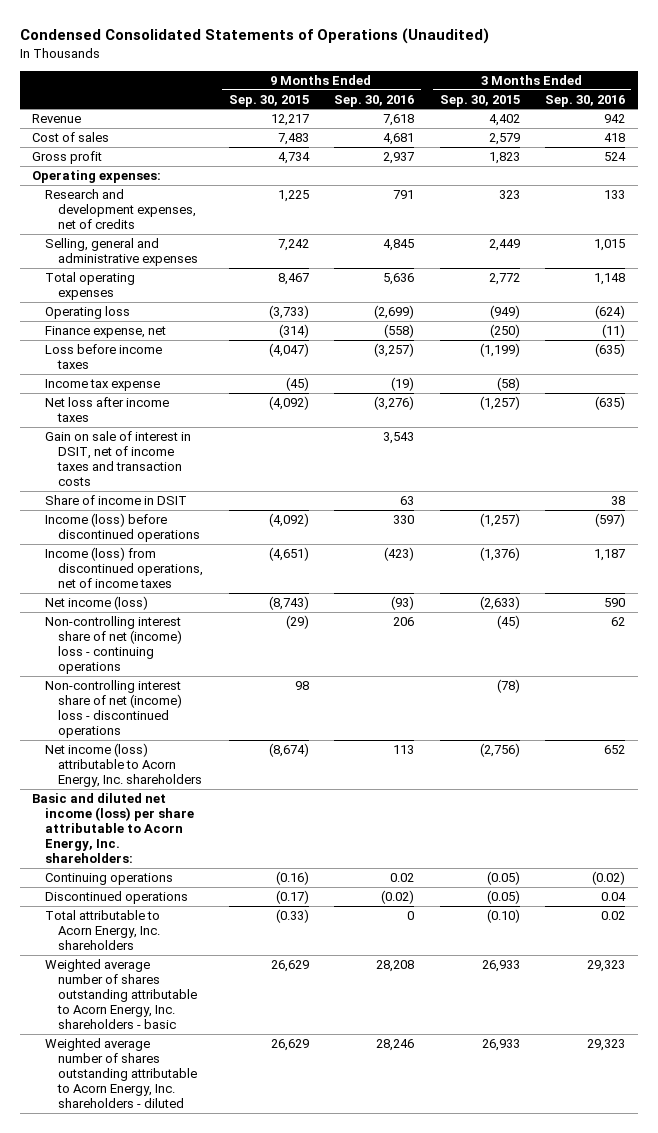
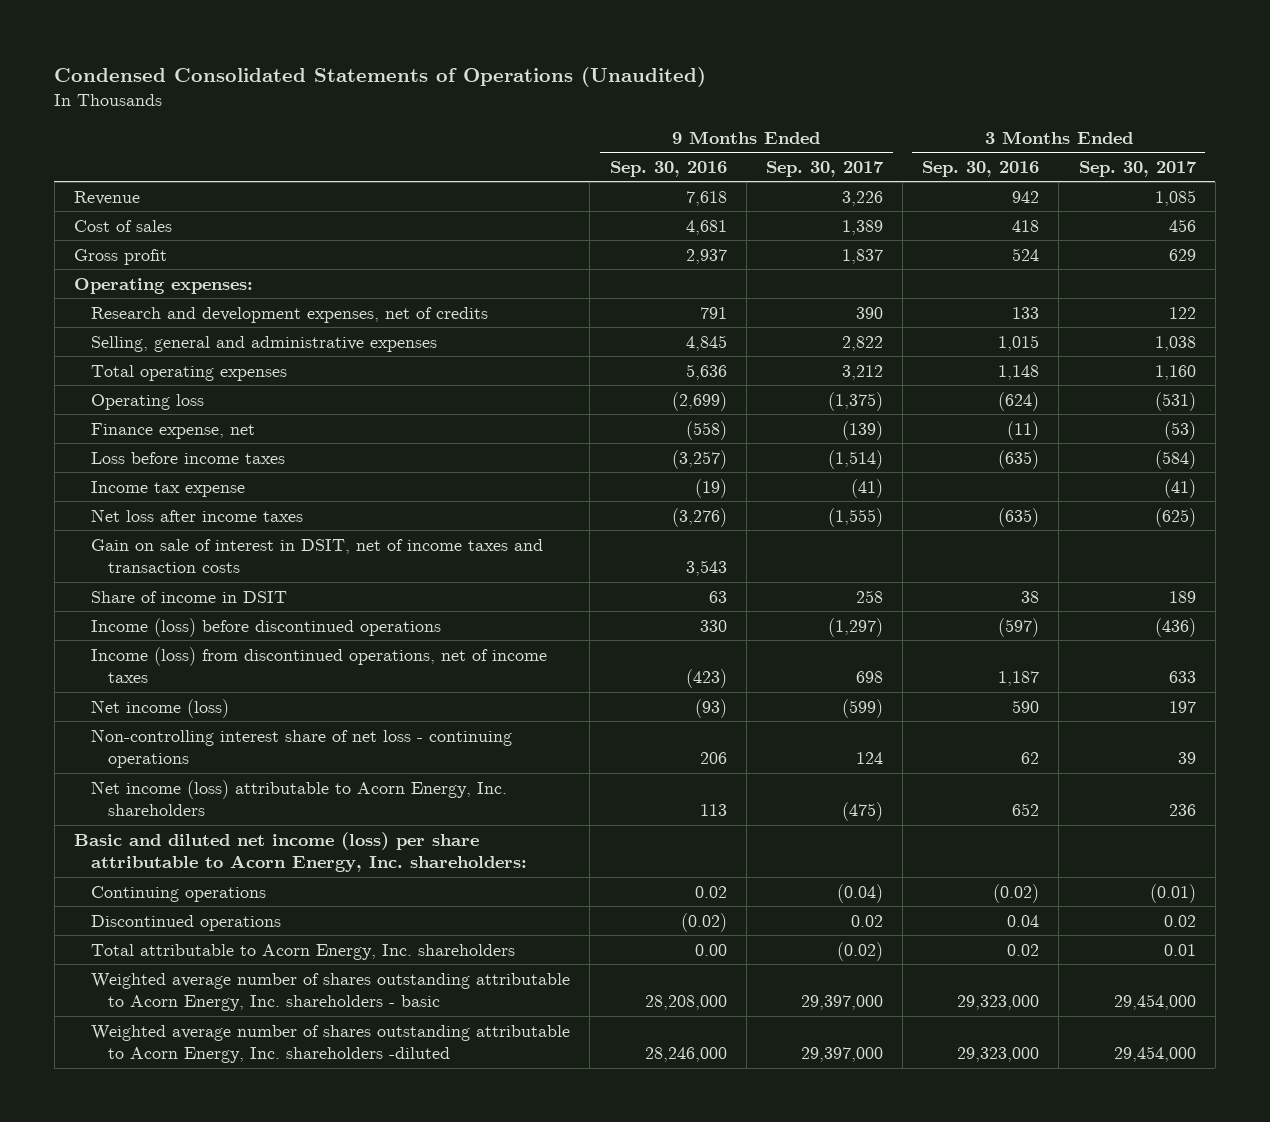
- | 9 Months Ended Sep. 30, 2015 | 9 Months Ended Sep. 30, 2016 | 3 Months Ended Sep. 30, 2015 | 3 Months Ended Sep. 30, 2016
+ | 9 Months Ended Sep. 30, 2016 | 9 Months Ended Sep. 30, 2017 | 3 Months Ended Sep. 30, 2016 | 3 Months Ended Sep. 30, 2017
- Non-controlling interest share of net (income) loss - continuing operations | (29) | 206 | (45) | 62
- Non-controlling interest share of net (income) loss - discontinued operations | 98 | | (78) |
+ Non-controlling interest share of net loss - continuing operations | 206 | 124 | 62 | 39
- Total attributable to Acorn Energy, Inc. shareholders | (0.33) | 0 | (0.10) | 0.02
- Weighted average number of shares outstanding attributable to Acorn Energy, Inc. shareholders - basic | 26,629 | 28,208 | 26,933 | 29,323
- Weighted average number of shares outstanding attributable to Acorn Energy, Inc. shareholders - diluted | 26,629 | 28,246 | 26,933 | 29,323
+ Total attributable to Acorn Energy, Inc. shareholders | 0.00 | (0.02) | 0.02 | 0.01
+ Weighted average number of shares outstanding attributable to Acorn Energy, Inc. shareholders - basic | 28,208,000 | 29,397,000 | 29,323,000 | 29,454,000
+ Weighted average number of shares outstanding attributable to Acorn Energy, Inc. shareholders -diluted | 28,246,000 | 29,397,000 | 29,323,000 | 29,454,000

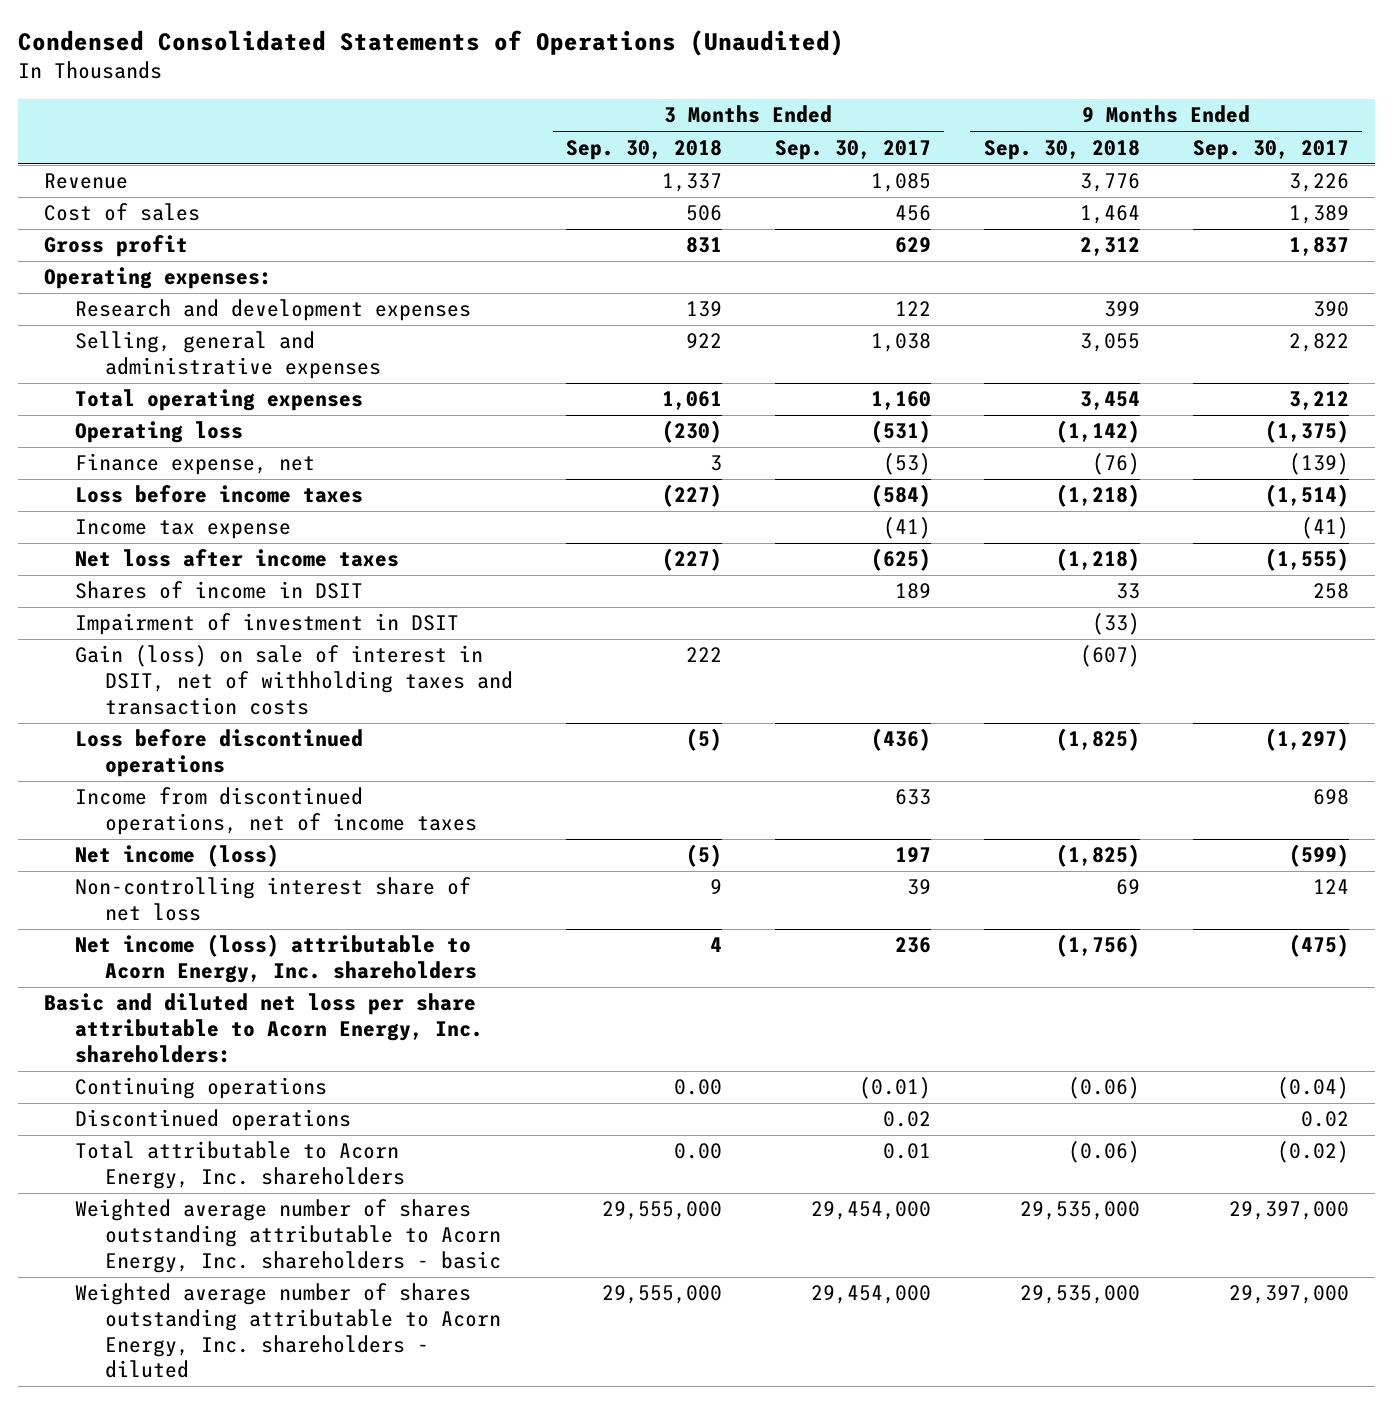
- | 9 Months Ended Sep. 30, 2016 | 9 Months Ended Sep. 30, 2017 | 3 Months Ended Sep. 30, 2016 | 3 Months Ended Sep. 30, 2017
+ | 3 Months Ended Sep. 30, 2018 | 3 Months Ended Sep. 30, 2017 | 9 Months Ended Sep. 30, 2018 | 9 Months Ended Sep. 30, 2017
- Research and development expenses, net of credits | 791 | 390 | 133 | 122
+ Research and development expenses | 139 | 122 | 399 | 390
- Gain on sale of interest in DSIT, net of income taxes and transaction costs | 3,543 | | |
- Share of income in DSIT | 63 | 258 | 38 | 189
- Income (loss) before discontinued operations | 330 | (1,297) | (597) | (436)
- Income (loss) from discontinued operations, net of income taxes | (423) | 698 | 1,187 | 633
+ Shares of income in DSIT | | 189 | 33 | 258
+ Impairment of investment in DSIT | | | (33) |
+ Gain (loss) on sale of interest in DSIT, net of withholding taxes and transaction costs | 222 | | (607) |
+ Loss before discontinued operations | (5) | (436) | (1,825) | (1,297)
+ Income from discontinued operations, net of income taxes | | 633 | | 698
- Non-controlling interest share of net loss - continuing operations | 206 | 124 | 62 | 39
+ Non-controlling interest share of net loss | 9 | 39 | 69 | 124
- Basic and diluted net income (loss) per share attributable to Acorn Energy, Inc. shareholders:
+ Basic and diluted net loss per share attributable to Acorn Energy, Inc. shareholders:
- Weighted average number of shares outstanding attributable to Acorn Energy, Inc. shareholders -diluted | 28,246,000 | 29,397,000 | 29,323,000 | 29,454,000
+ Weighted average number of shares outstanding attributable to Acorn Energy, Inc. shareholders - diluted | 29,555,000 | 29,454,000 | 29,535,000 | 29,397,000

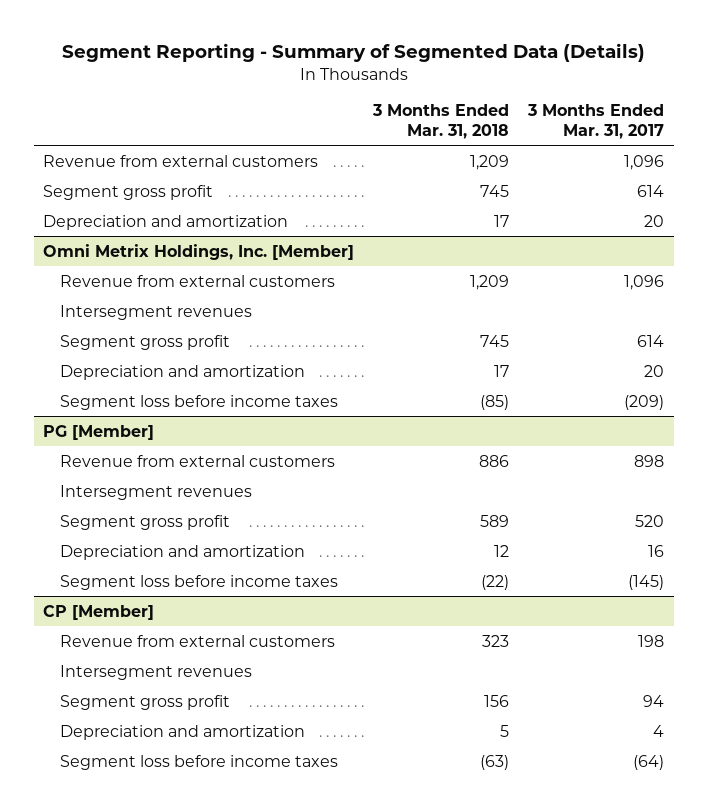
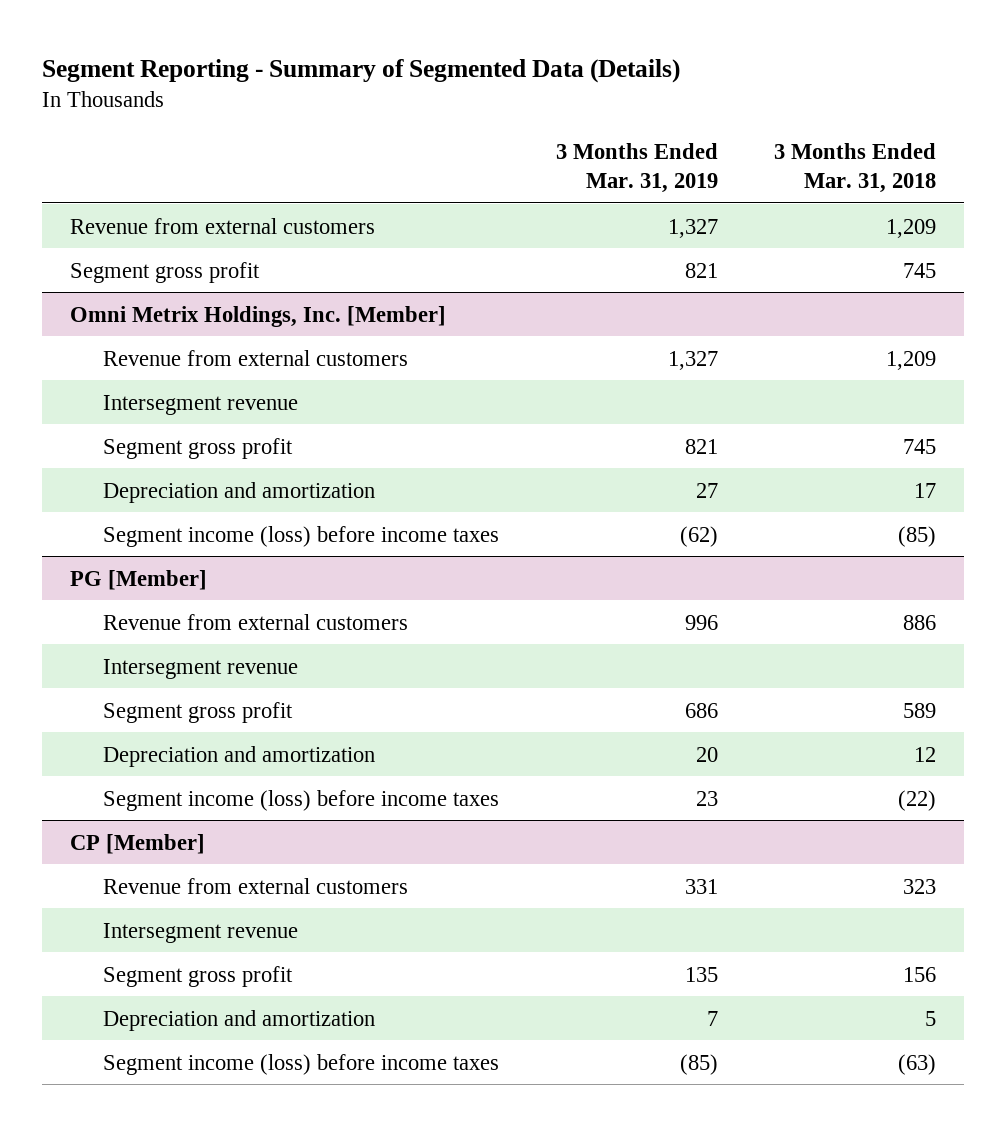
- | 3 Months Ended Mar. 31, 2018 | 3 Months Ended Mar. 31, 2017
+ | 3 Months Ended Mar. 31, 2019 | 3 Months Ended Mar. 31, 2018
- Depreciation and amortization | 17 | 20
@ Omni Metrix Holdings, Inc. [Member]
- Intersegment revenues
+ Intersegment revenue
- Segment loss before income taxes | (85) | (209)
+ Segment income (loss) before income taxes | (62) | (85)
@ PG [Member]
- Intersegment revenues
+ Intersegment revenue
- Segment loss before income taxes | (22) | (145)
+ Segment income (loss) before income taxes | 23 | (22)
@ CP [Member]
- Intersegment revenues
+ Intersegment revenue
- Segment loss before income taxes | (63) | (64)
+ Segment income (loss) before income taxes | (85) | (63)

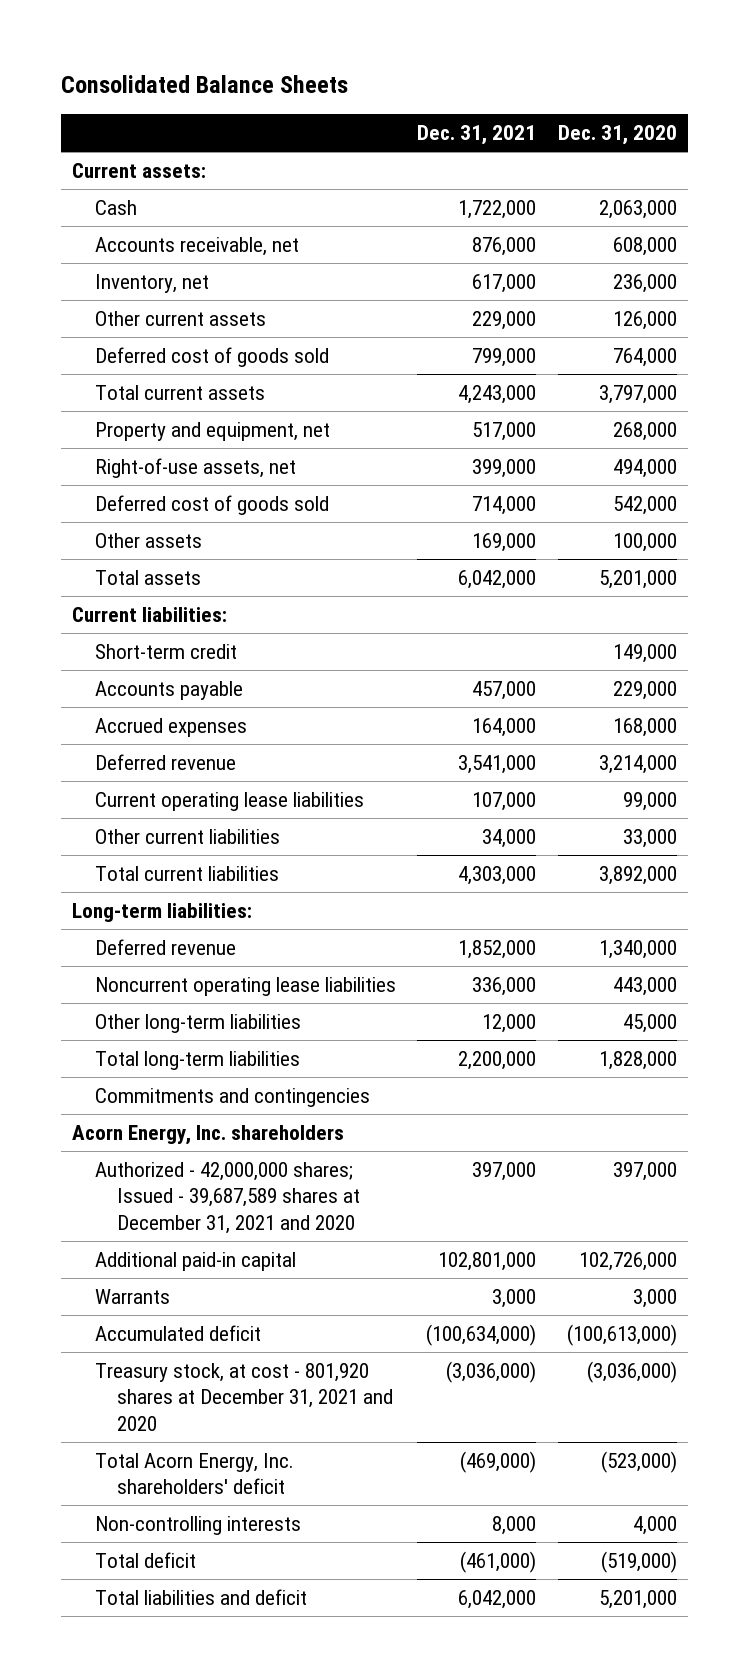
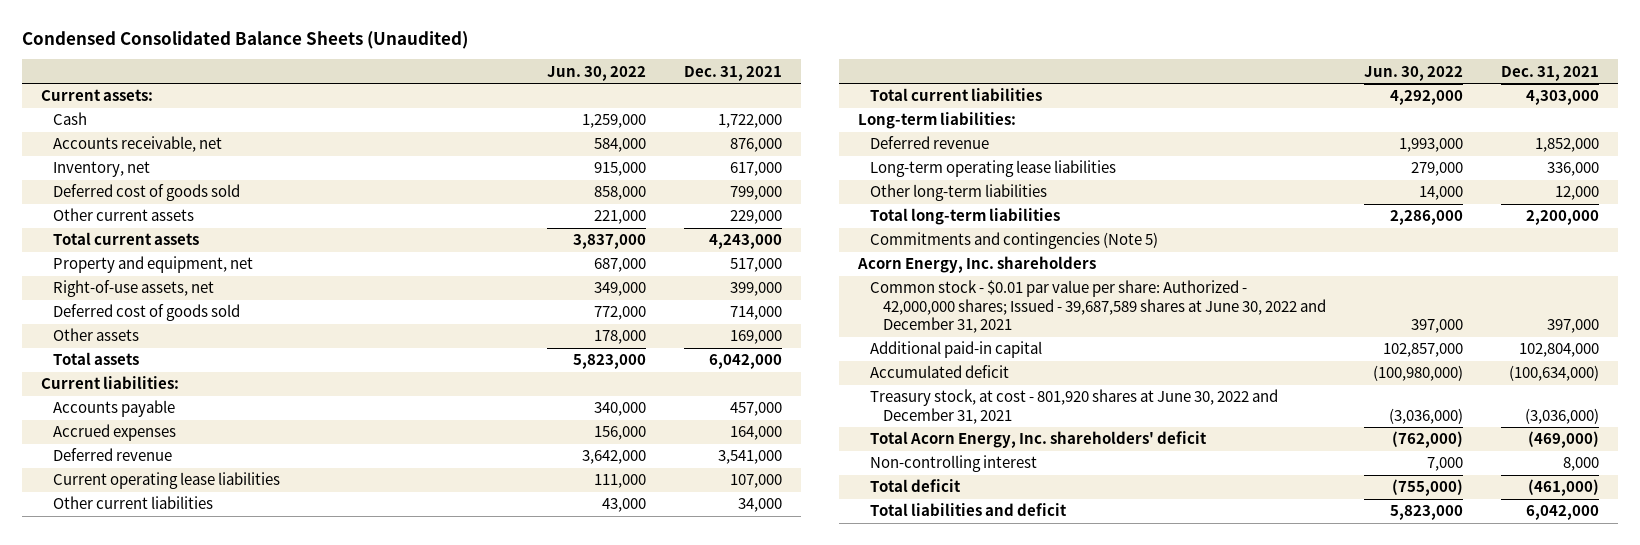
- Consolidated Balance Sheets
+ Condensed Consolidated Balance Sheets (Unaudited)
- | Dec. 31, 2021 | Dec. 31, 2020
+ | Jun. 30, 2022 | Dec. 31, 2021
moved down: Other current assets | 221,000 | 229,000
- Short-term credit | | 149,000
- Noncurrent operating lease liabilities | 336,000 | 443,000
+ Long-term operating lease liabilities | 279,000 | 336,000
- Commitments and contingencies
+ Commitments and contingencies (Note 5)
- Authorized - 42,000,000 shares; Issued - 39,687,589 shares at December 31, 2021 and 2020 | 397,000 | 397,000
- Additional paid-in capital | 102,801,000 | 102,726,000
- Warrants | 3,000 | 3,000
+ Common stock - $0.01 par value per share: Authorized - 42,000,000 shares; Issued - 39,687,589 shares at June 30, 2022 and December 31, 2021 | 397,000 | 397,000
+ Additional paid-in capital | 102,857,000 | 102,804,000
- Treasury stock, at cost - 801,920 shares at December 31, 2021 and 2020 | (3,036,000) | (3,036,000)
+ Treasury stock, at cost - 801,920 shares at June 30, 2022 and December 31, 2021 | (3,036,000) | (3,036,000)
- Non-controlling interests | 8,000 | 4,000
+ Non-controlling interest | 7,000 | 8,000

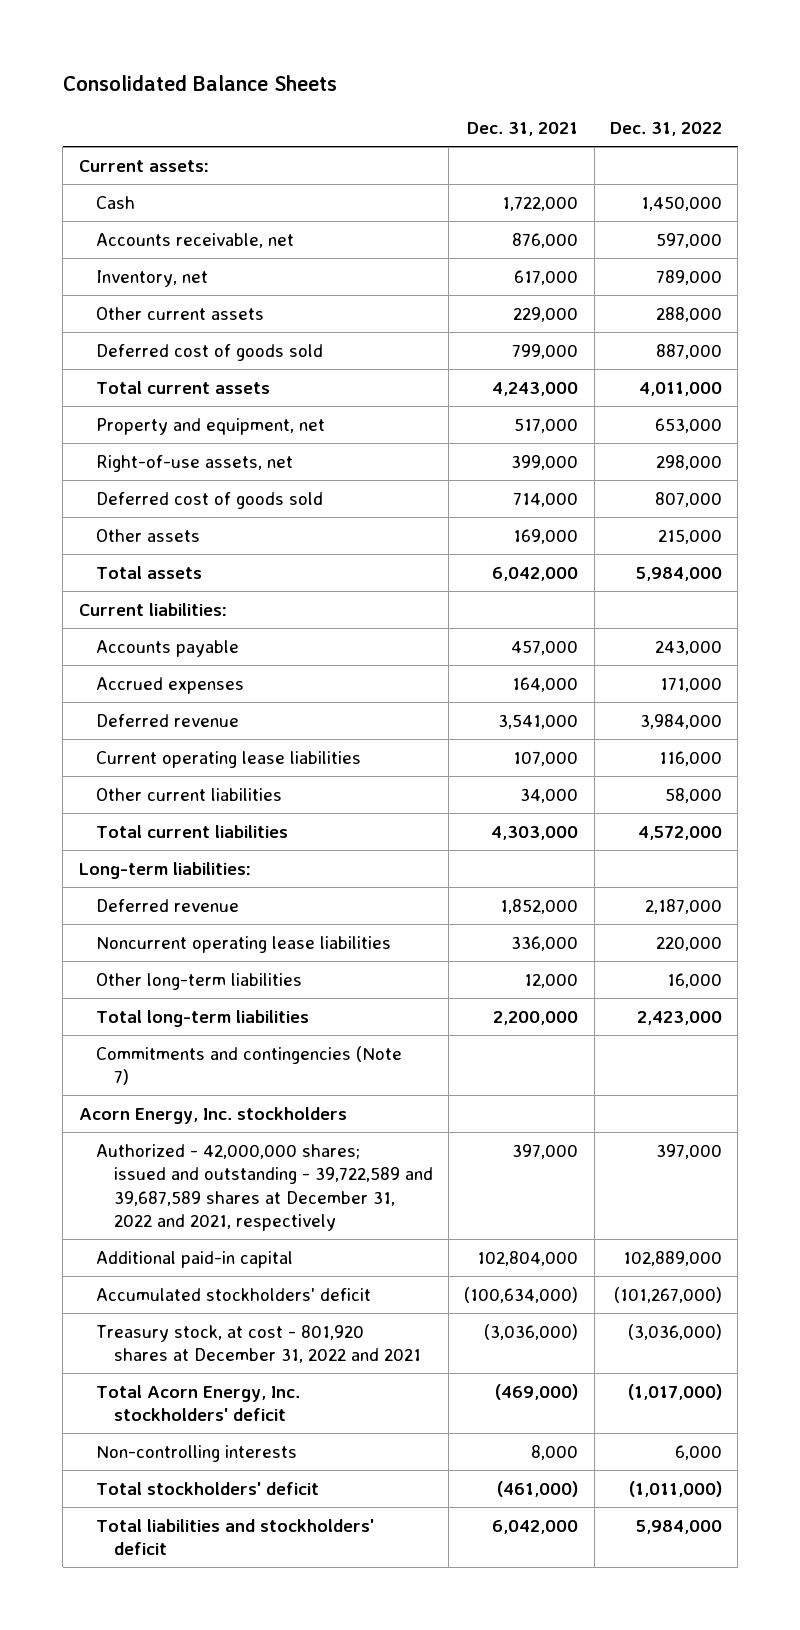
- Condensed Consolidated Balance Sheets (Unaudited)
+ Consolidated Balance Sheets
- | Jun. 30, 2022 | Dec. 31, 2021
+ | Dec. 31, 2021 | Dec. 31, 2022
moved down: Deferred cost of goods sold | 799,000 | 887,000
- Long-term operating lease liabilities | 279,000 | 336,000
+ Noncurrent operating lease liabilities | 336,000 | 220,000
- Commitments and contingencies (Note 5)
- Acorn Energy, Inc. shareholders
- Common stock - $0.01 par value per share: Authorized - 42,000,000 shares; Issued - 39,687,589 shares at June 30, 2022 and December 31, 2021 | 397,000 | 397,000
+ Commitments and contingencies (Note 7)
+ Acorn Energy, Inc. stockholders
+ Authorized - 42,000,000 shares; issued and outstanding - 39,722,589 and 39,687,589 shares at December 31, 2022 and 2021, respectively | 397,000 | 397,000
- Accumulated deficit | (100,980,000) | (100,634,000)
- Treasury stock, at cost - 801,920 shares at June 30, 2022 and December 31, 2021 | (3,036,000) | (3,036,000)
- Total Acorn Energy, Inc. shareholders' deficit | (762,000) | (469,000)
- Non-controlling interest | 7,000 | 8,000
- Total deficit | (755,000) | (461,000)
- Total liabilities and deficit | 5,823,000 | 6,042,000
+ Accumulated stockholders' deficit | (100,634,000) | (101,267,000)
+ Treasury stock, at cost - 801,920 shares at December 31, 2022 and 2021 | (3,036,000) | (3,036,000)
+ Total Acorn Energy, Inc. stockholders' deficit | (469,000) | (1,017,000)
+ Non-controlling interests | 8,000 | 6,000
+ Total stockholders' deficit | (461,000) | (1,011,000)
+ Total liabilities and stockholders' deficit | 6,042,000 | 5,984,000

